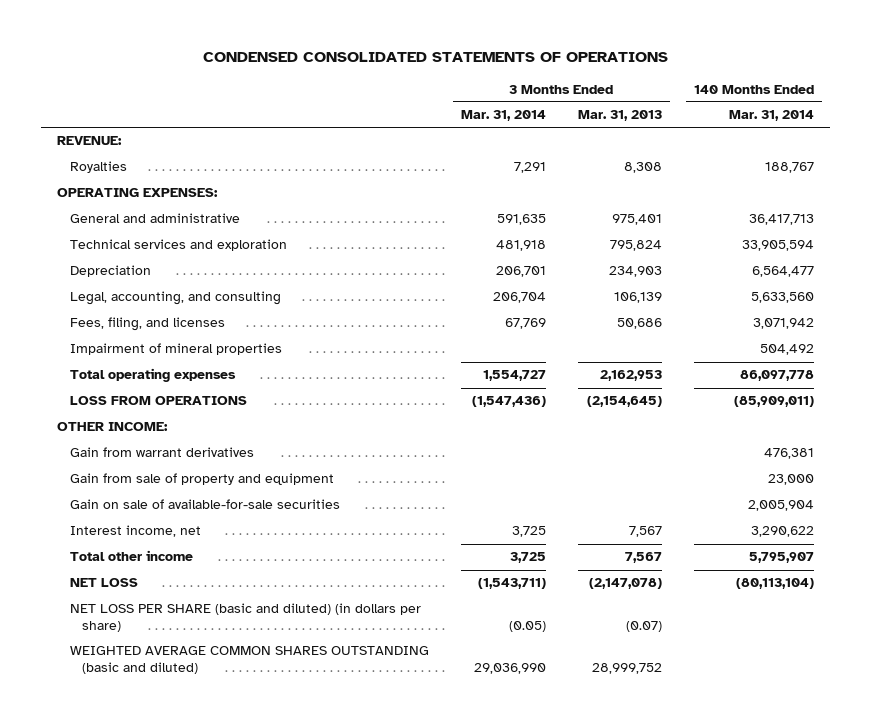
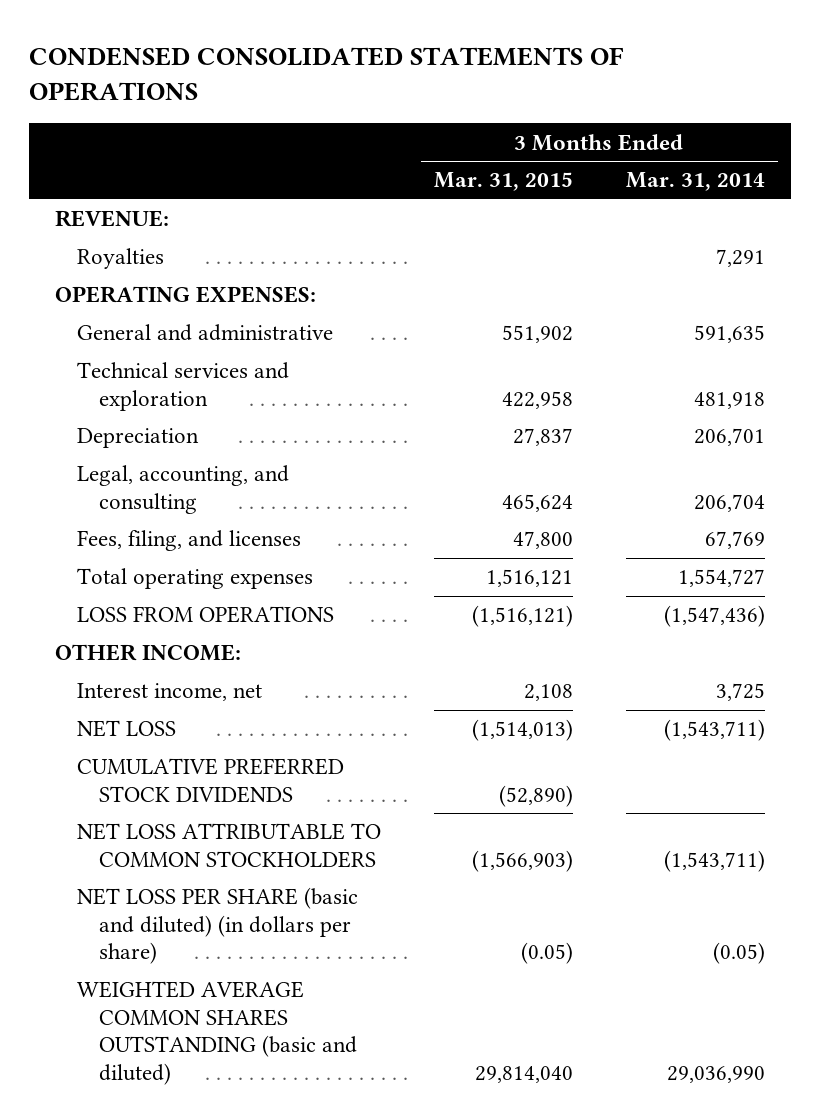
- | 3 Months Ended Mar. 31, 2014 | 3 Months Ended Mar. 31, 2013 | 140 Months Ended Mar. 31, 2014
+ | 3 Months Ended Mar. 31, 2015 | 3 Months Ended Mar. 31, 2014
- Impairment of mineral properties | | | 504,492
- Gain from warrant derivatives | | | 476,381
- Gain from sale of property and equipment | | | 23,000
- Gain on sale of available-for-sale securities | | | 2,005,904
- Total other income | 3,725 | 7,567 | 5,795,907
+ CUMULATIVE PREFERRED STOCK DIVIDENDS | (52,890) |
+ NET LOSS ATTRIBUTABLE TO COMMON STOCKHOLDERS | (1,566,903) | (1,543,711)

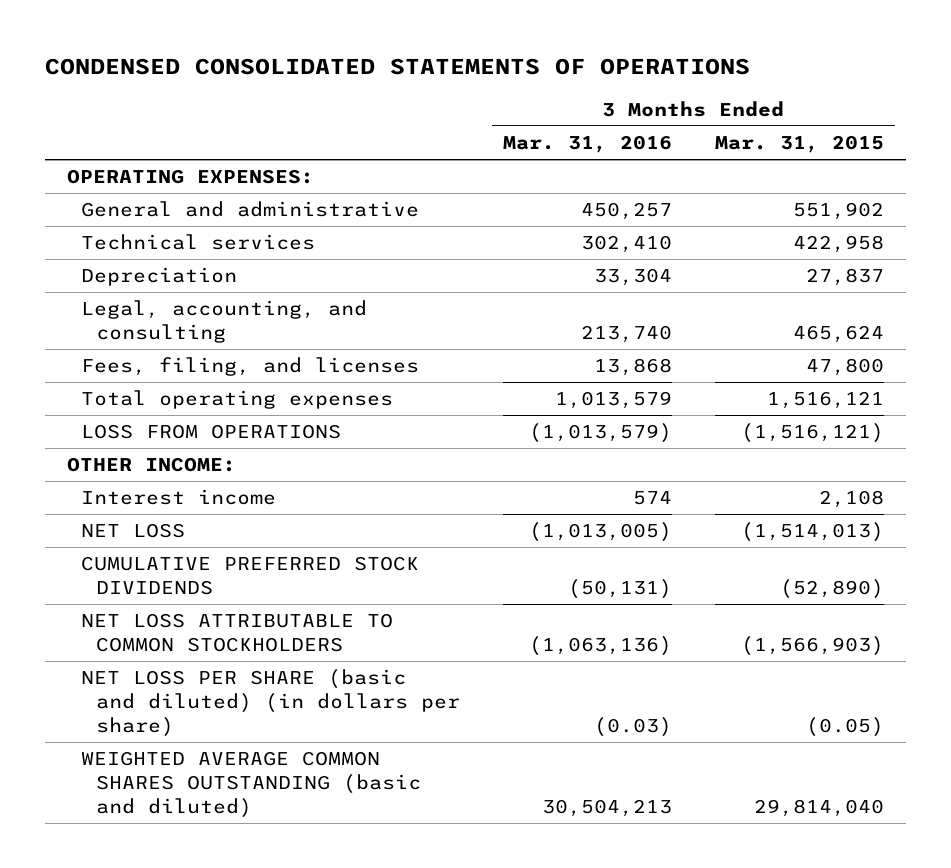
- | 3 Months Ended Mar. 31, 2015 | 3 Months Ended Mar. 31, 2014
+ | 3 Months Ended Mar. 31, 2016 | 3 Months Ended Mar. 31, 2015
- REVENUE:
- Royalties | | 7,291
- Technical services and exploration | 422,958 | 481,918
+ Technical services | 302,410 | 422,958
- Interest income, net | 2,108 | 3,725
+ Interest income | 574 | 2,108

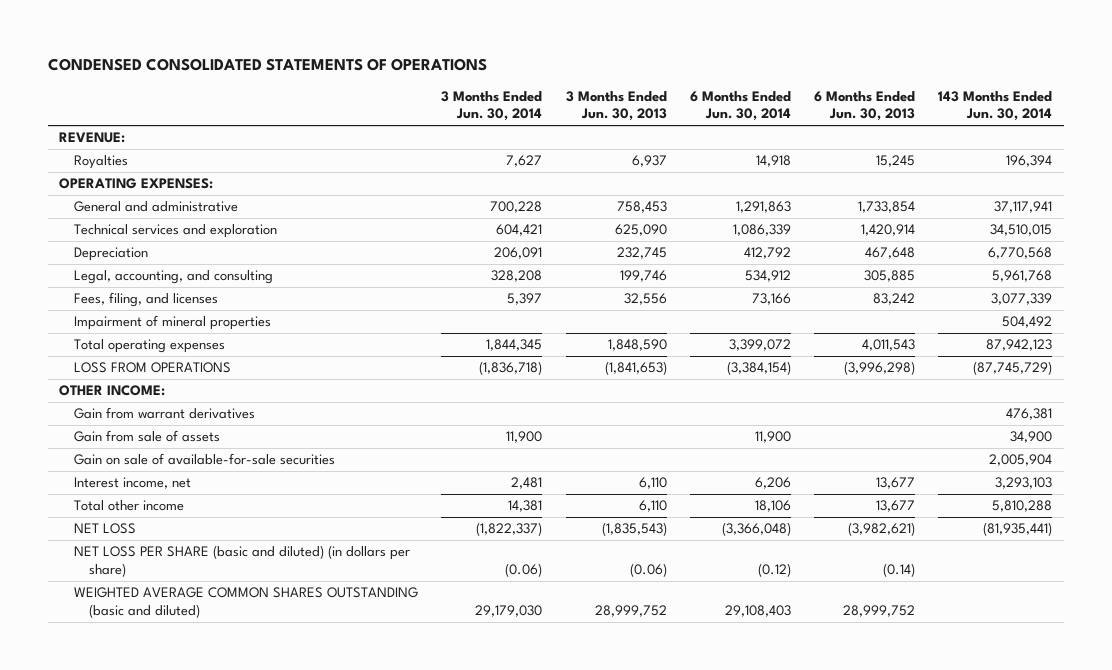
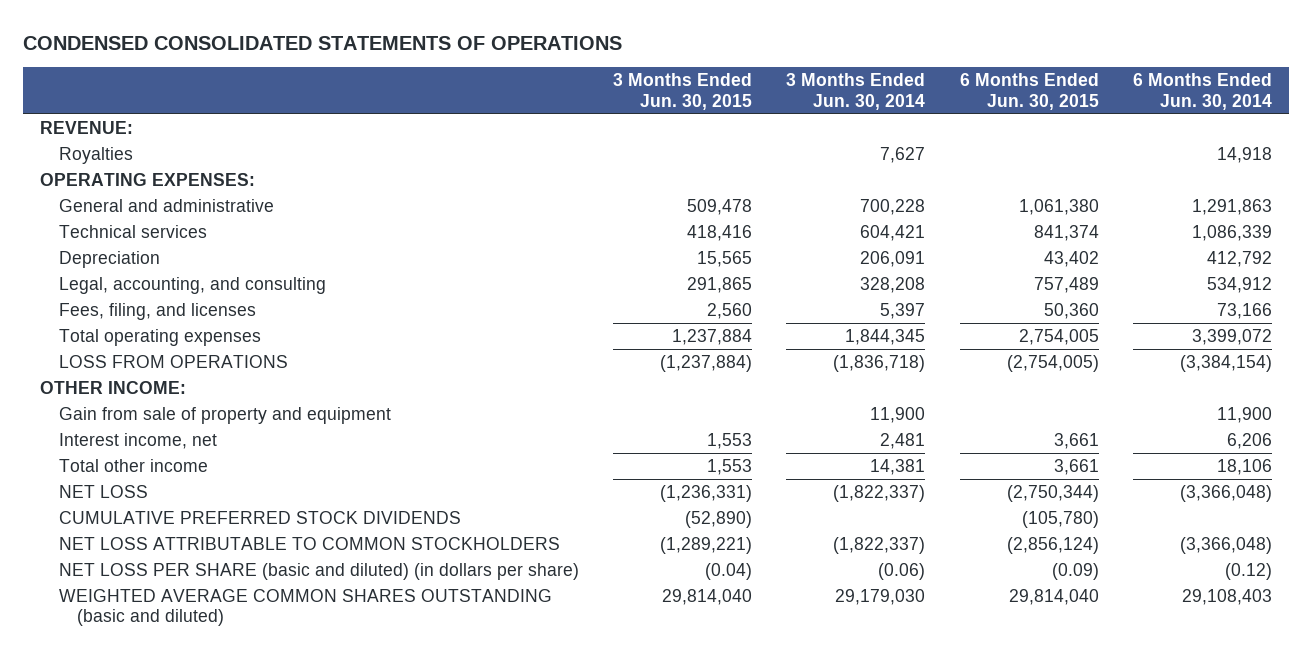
- | 3 Months Ended Jun. 30, 2014 | 3 Months Ended Jun. 30, 2013 | 6 Months Ended Jun. 30, 2014 | 6 Months Ended Jun. 30, 2013 | 143 Months Ended Jun. 30, 2014
+ | 3 Months Ended Jun. 30, 2015 | 3 Months Ended Jun. 30, 2014 | 6 Months Ended Jun. 30, 2015 | 6 Months Ended Jun. 30, 2014
- Technical services and exploration | 604,421 | 625,090 | 1,086,339 | 1,420,914 | 34,510,015
+ Technical services | 418,416 | 604,421 | 841,374 | 1,086,339
- Impairment of mineral properties | | | | | 504,492
- Gain from warrant derivatives | | | | | 476,381
- Gain from sale of assets | 11,900 | | 11,900 | | 34,900
- Gain on sale of available-for-sale securities | | | | | 2,005,904
+ Gain from sale of property and equipment | | 11,900 | | 11,900
+ CUMULATIVE PREFERRED STOCK DIVIDENDS | (52,890) | | (105,780) |
+ NET LOSS ATTRIBUTABLE TO COMMON STOCKHOLDERS | (1,289,221) | (1,822,337) | (2,856,124) | (3,366,048)

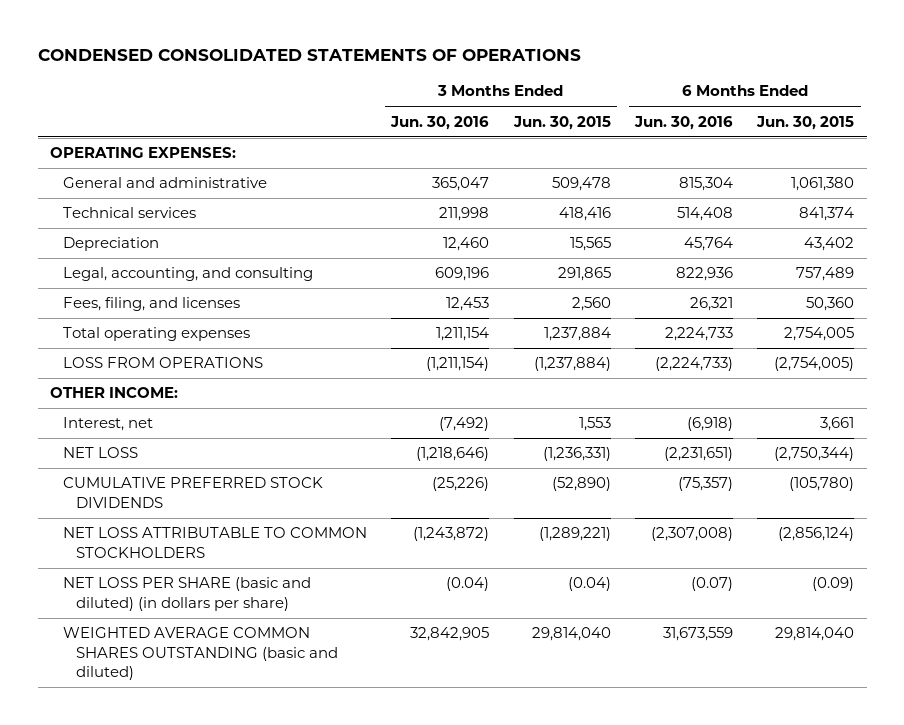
- | 3 Months Ended Jun. 30, 2015 | 3 Months Ended Jun. 30, 2014 | 6 Months Ended Jun. 30, 2015 | 6 Months Ended Jun. 30, 2014
+ | 3 Months Ended Jun. 30, 2016 | 3 Months Ended Jun. 30, 2015 | 6 Months Ended Jun. 30, 2016 | 6 Months Ended Jun. 30, 2015
- REVENUE:
- Royalties | | 7,627 | | 14,918
- Gain from sale of property and equipment | | 11,900 | | 11,900
- Interest income, net | 1,553 | 2,481 | 3,661 | 6,206
- Total other income | 1,553 | 14,381 | 3,661 | 18,106
+ Interest, net | (7,492) | 1,553 | (6,918) | 3,661

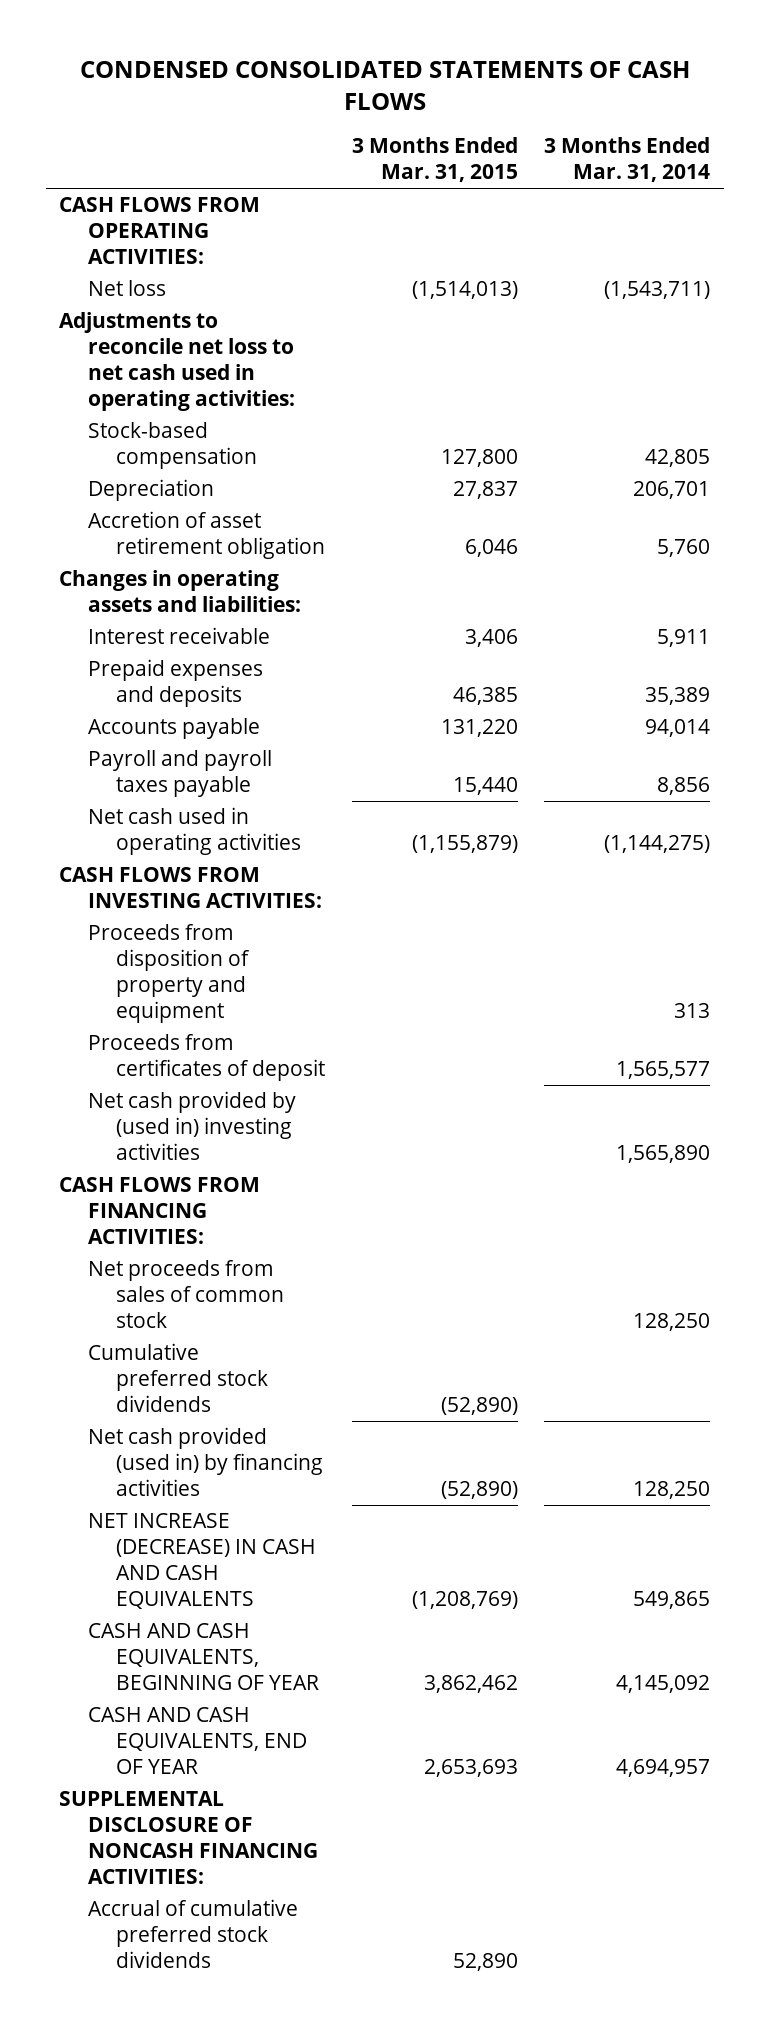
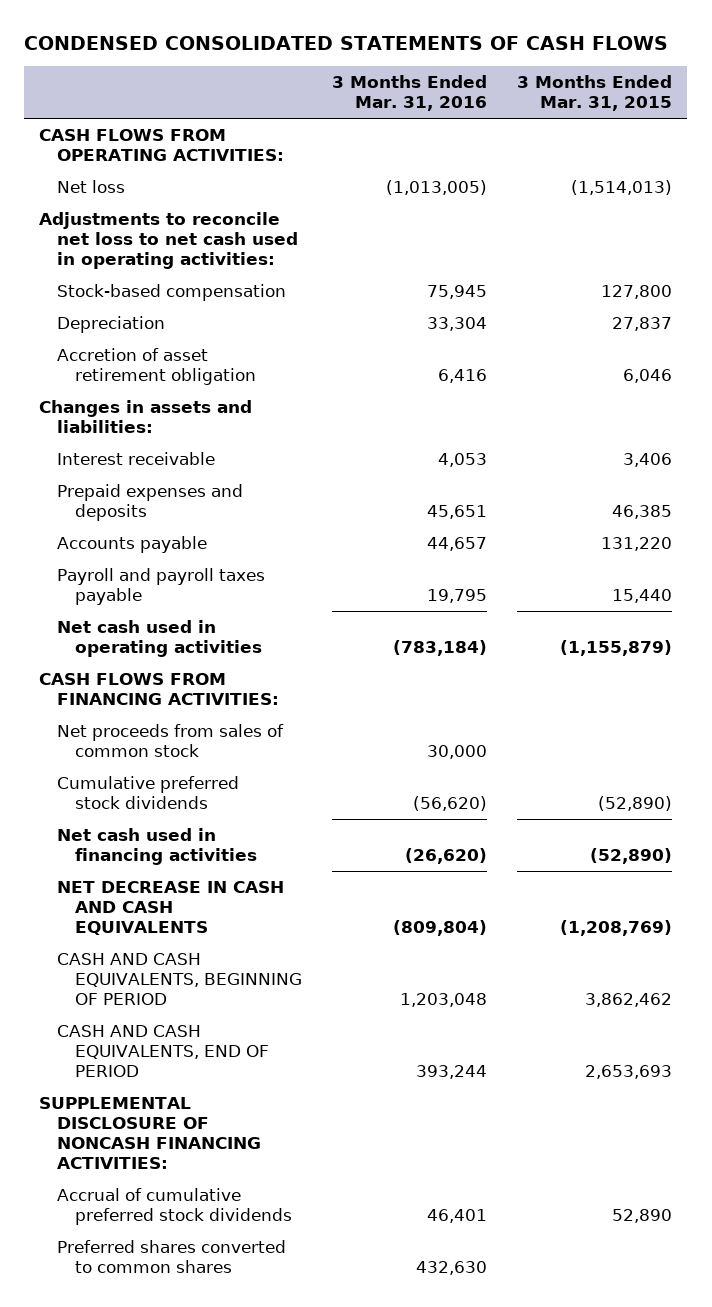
- | 3 Months Ended Mar. 31, 2015 | 3 Months Ended Mar. 31, 2014
+ | 3 Months Ended Mar. 31, 2016 | 3 Months Ended Mar. 31, 2015
- Changes in operating assets and liabilities:
+ Changes in assets and liabilities:
- CASH FLOWS FROM INVESTING ACTIVITIES:
- Proceeds from disposition of property and equipment | | 313
- Proceeds from certificates of deposit | | 1,565,577
- Net cash provided by (used in) investing activities | | 1,565,890
- Net cash provided (used in) by financing activities | (52,890) | 128,250
- NET INCREASE (DECREASE) IN CASH AND CASH EQUIVALENTS | (1,208,769) | 549,865
- CASH AND CASH EQUIVALENTS, BEGINNING OF YEAR | 3,862,462 | 4,145,092
- CASH AND CASH EQUIVALENTS, END OF YEAR | 2,653,693 | 4,694,957
+ Net cash used in financing activities | (26,620) | (52,890)
+ NET DECREASE IN CASH AND CASH EQUIVALENTS | (809,804) | (1,208,769)
+ CASH AND CASH EQUIVALENTS, BEGINNING OF PERIOD | 1,203,048 | 3,862,462
+ CASH AND CASH EQUIVALENTS, END OF PERIOD | 393,244 | 2,653,693
+ Preferred shares converted to common shares | 432,630 |

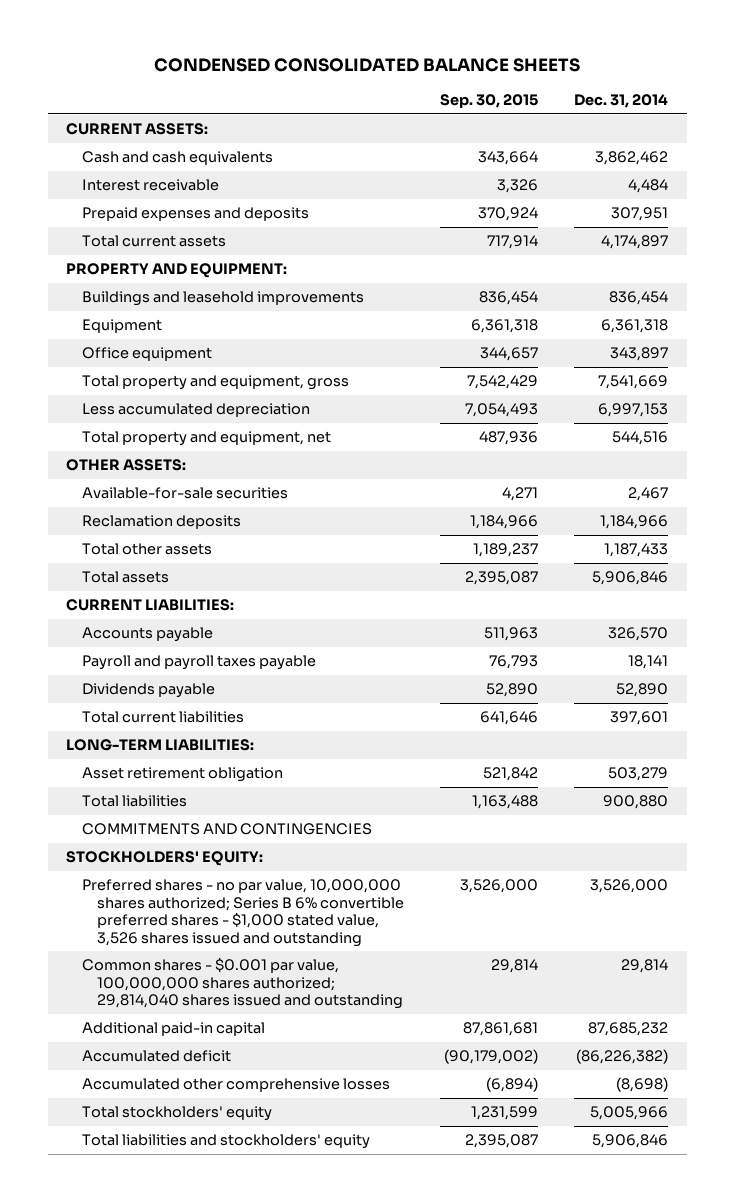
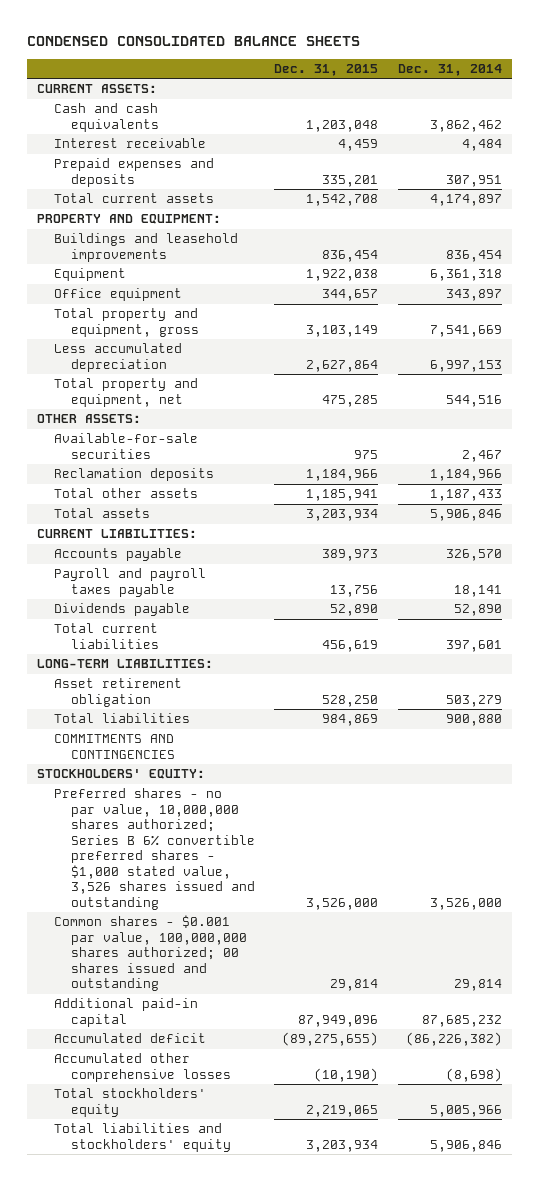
- | Sep. 30, 2015 | Dec. 31, 2014
+ | Dec. 31, 2015 | Dec. 31, 2014
- Common shares - $0.001 par value, 100,000,000 shares authorized; 29,814,040 shares issued and outstanding | 29,814 | 29,814
+ Common shares - $0.001 par value, 100,000,000 shares authorized; 00 shares issued and outstanding | 29,814 | 29,814

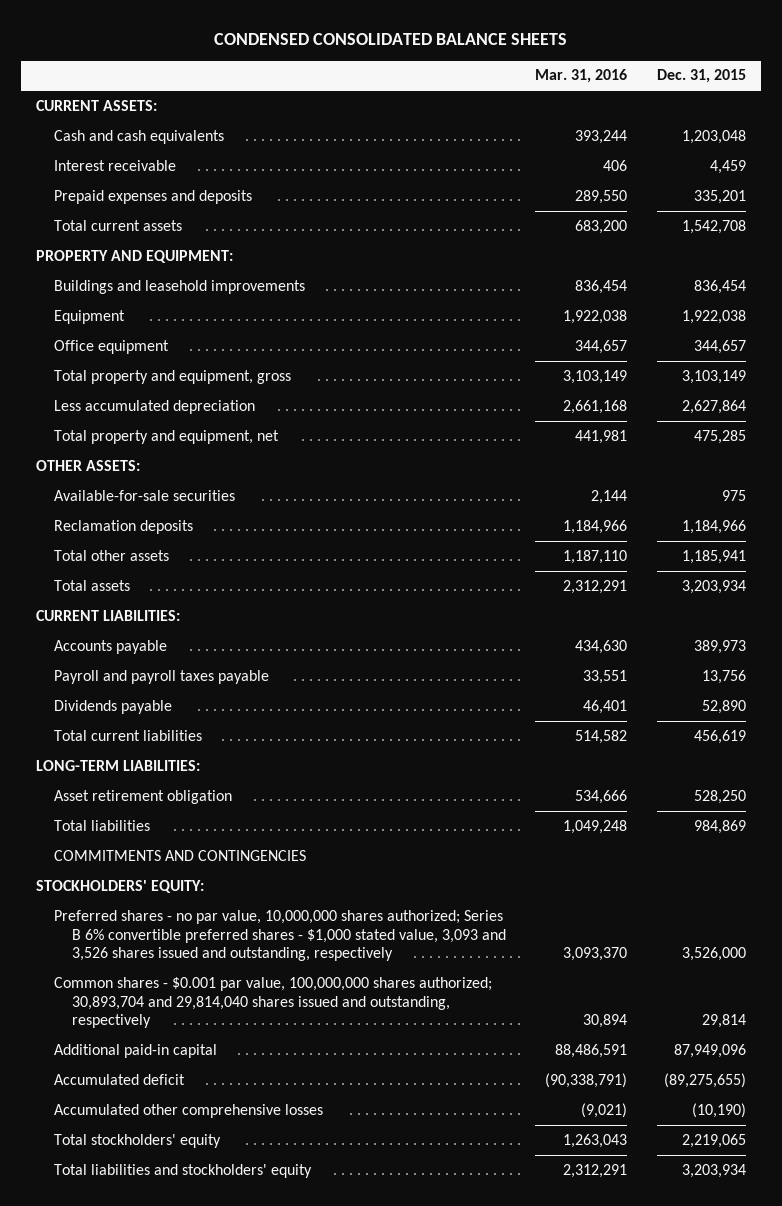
- | Dec. 31, 2015 | Dec. 31, 2014
+ | Mar. 31, 2016 | Dec. 31, 2015
- Preferred shares - no par value, 10,000,000 shares authorized; Series B 6% convertible preferred shares - $1,000 stated value, 3,526 shares issued and outstanding | 3,526,000 | 3,526,000
- Common shares - $0.001 par value, 100,000,000 shares authorized; 00 shares issued and outstanding | 29,814 | 29,814
+ Preferred shares - no par value, 10,000,000 shares authorized; Series B 6% convertible preferred shares - $1,000 stated value, 3,093 and 3,526 shares issued and outstanding, respectively | 3,093,370 | 3,526,000
+ Common shares - $0.001 par value, 100,000,000 shares authorized; 30,893,704 and 29,814,040 shares issued and outstanding, respectively | 30,894 | 29,814

